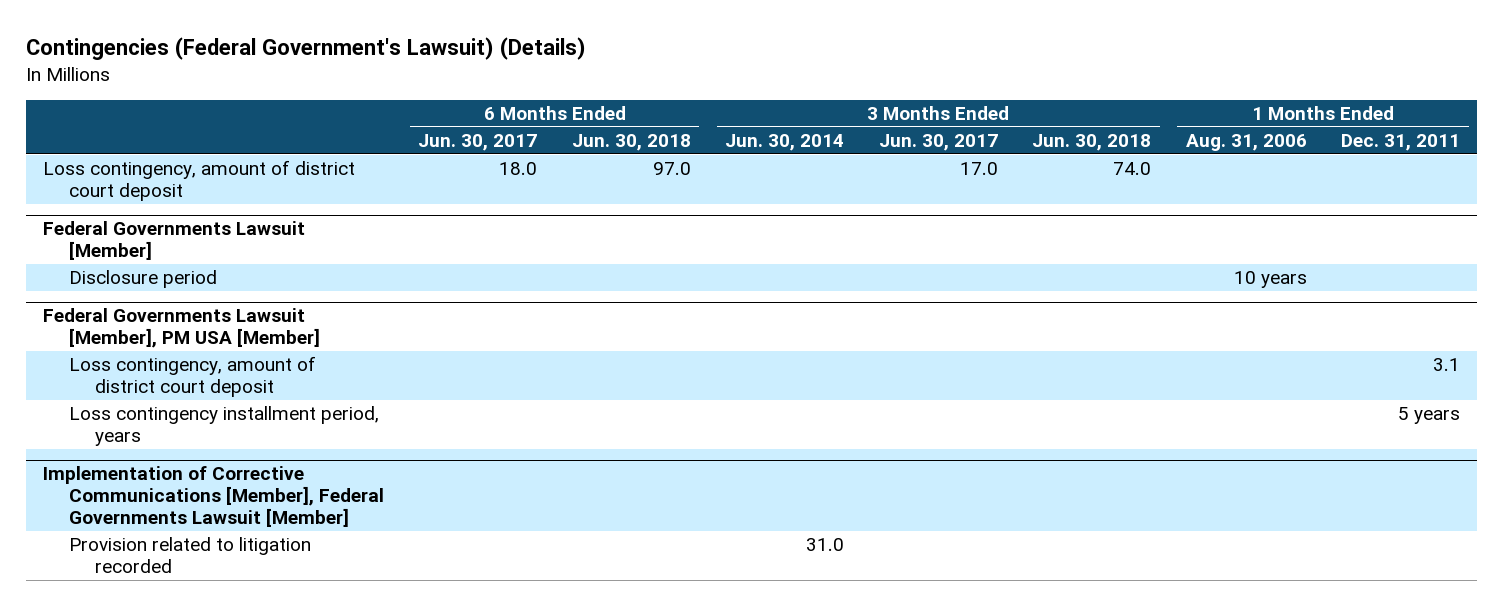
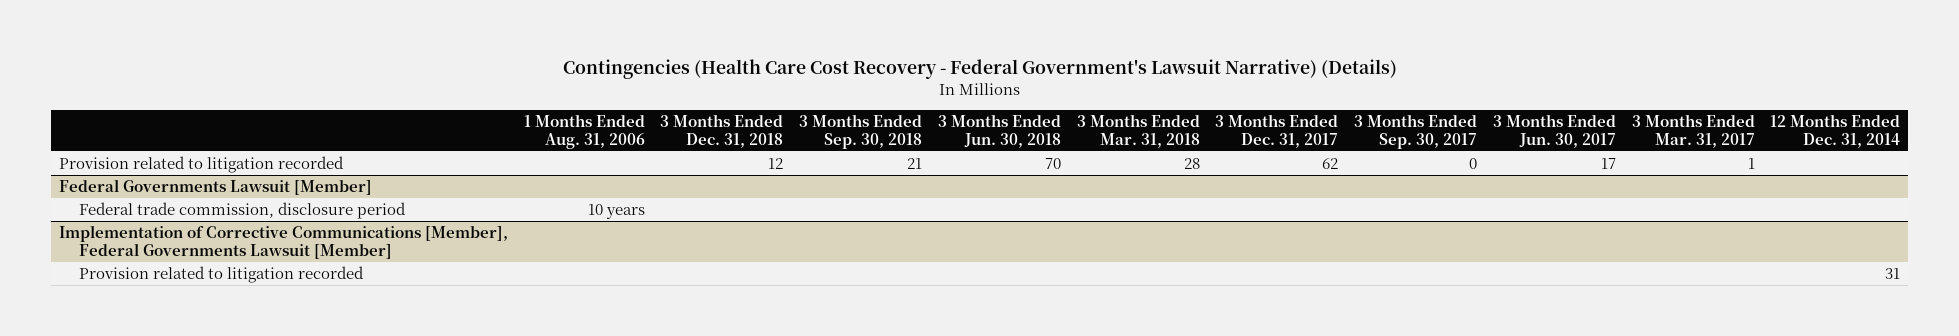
- Contingencies (Federal Government's Lawsuit) (Details)
+ Contingencies (Health Care Cost Recovery - Federal Government's Lawsuit Narrative) (Details)
- | 6 Months Ended Jun. 30, 2017 | 6 Months Ended Jun. 30, 2018 | 3 Months Ended Jun. 30, 2014 | 3 Months Ended Jun. 30, 2017 | 3 Months Ended Jun. 30, 2018 | 1 Months Ended Aug. 31, 2006 | 1 Months Ended Dec. 31, 2011
+ | 1 Months Ended Aug. 31, 2006 | 3 Months Ended Dec. 31, 2018 | 3 Months Ended Sep. 30, 2018 | 3 Months Ended Jun. 30, 2018 | 3 Months Ended Mar. 31, 2018 | 3 Months Ended Dec. 31, 2017 | 3 Months Ended Sep. 30, 2017 | 3 Months Ended Jun. 30, 2017 | 3 Months Ended Mar. 31, 2017 | 12 Months Ended Dec. 31, 2014
- Loss contingency, amount of district court deposit | 18.0 | 97.0 | | 17.0 | 74.0 | |
+ Provision related to litigation recorded | | 12 | 21 | 70 | 28 | 62 | 0 | 17 | 1 |
@ Federal Governments Lawsuit [Member]
- Disclosure period | | | | | | 10 years |
- Federal Governments Lawsuit [Member], PM USA [Member]
- Loss contingency, amount of district court deposit | | | | | | | 3.1
- Loss contingency installment period, years | | | | | | | 5 years
@ Federal Governments Lawsuit [Member]
+ Federal trade commission, disclosure period | 10 years | | | | | | | | |

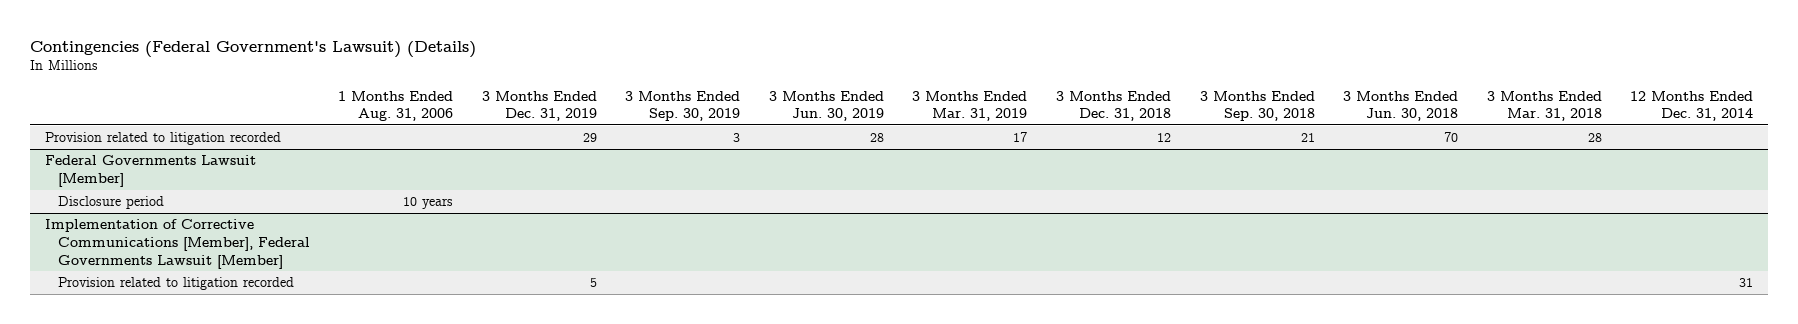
- Contingencies (Health Care Cost Recovery - Federal Government's Lawsuit Narrative) (Details)
+ Contingencies (Federal Government's Lawsuit) (Details)
- | 1 Months Ended Aug. 31, 2006 | 3 Months Ended Dec. 31, 2018 | 3 Months Ended Sep. 30, 2018 | 3 Months Ended Jun. 30, 2018 | 3 Months Ended Mar. 31, 2018 | 3 Months Ended Dec. 31, 2017 | 3 Months Ended Sep. 30, 2017 | 3 Months Ended Jun. 30, 2017 | 3 Months Ended Mar. 31, 2017 | 12 Months Ended Dec. 31, 2014
+ | 1 Months Ended Aug. 31, 2006 | 3 Months Ended Dec. 31, 2019 | 3 Months Ended Sep. 30, 2019 | 3 Months Ended Jun. 30, 2019 | 3 Months Ended Mar. 31, 2019 | 3 Months Ended Dec. 31, 2018 | 3 Months Ended Sep. 30, 2018 | 3 Months Ended Jun. 30, 2018 | 3 Months Ended Mar. 31, 2018 | 12 Months Ended Dec. 31, 2014
@ Federal Governments Lawsuit [Member]
- Federal trade commission, disclosure period | 10 years | | | | | | | | |
+ Disclosure period | 10 years | | | | | | | | |

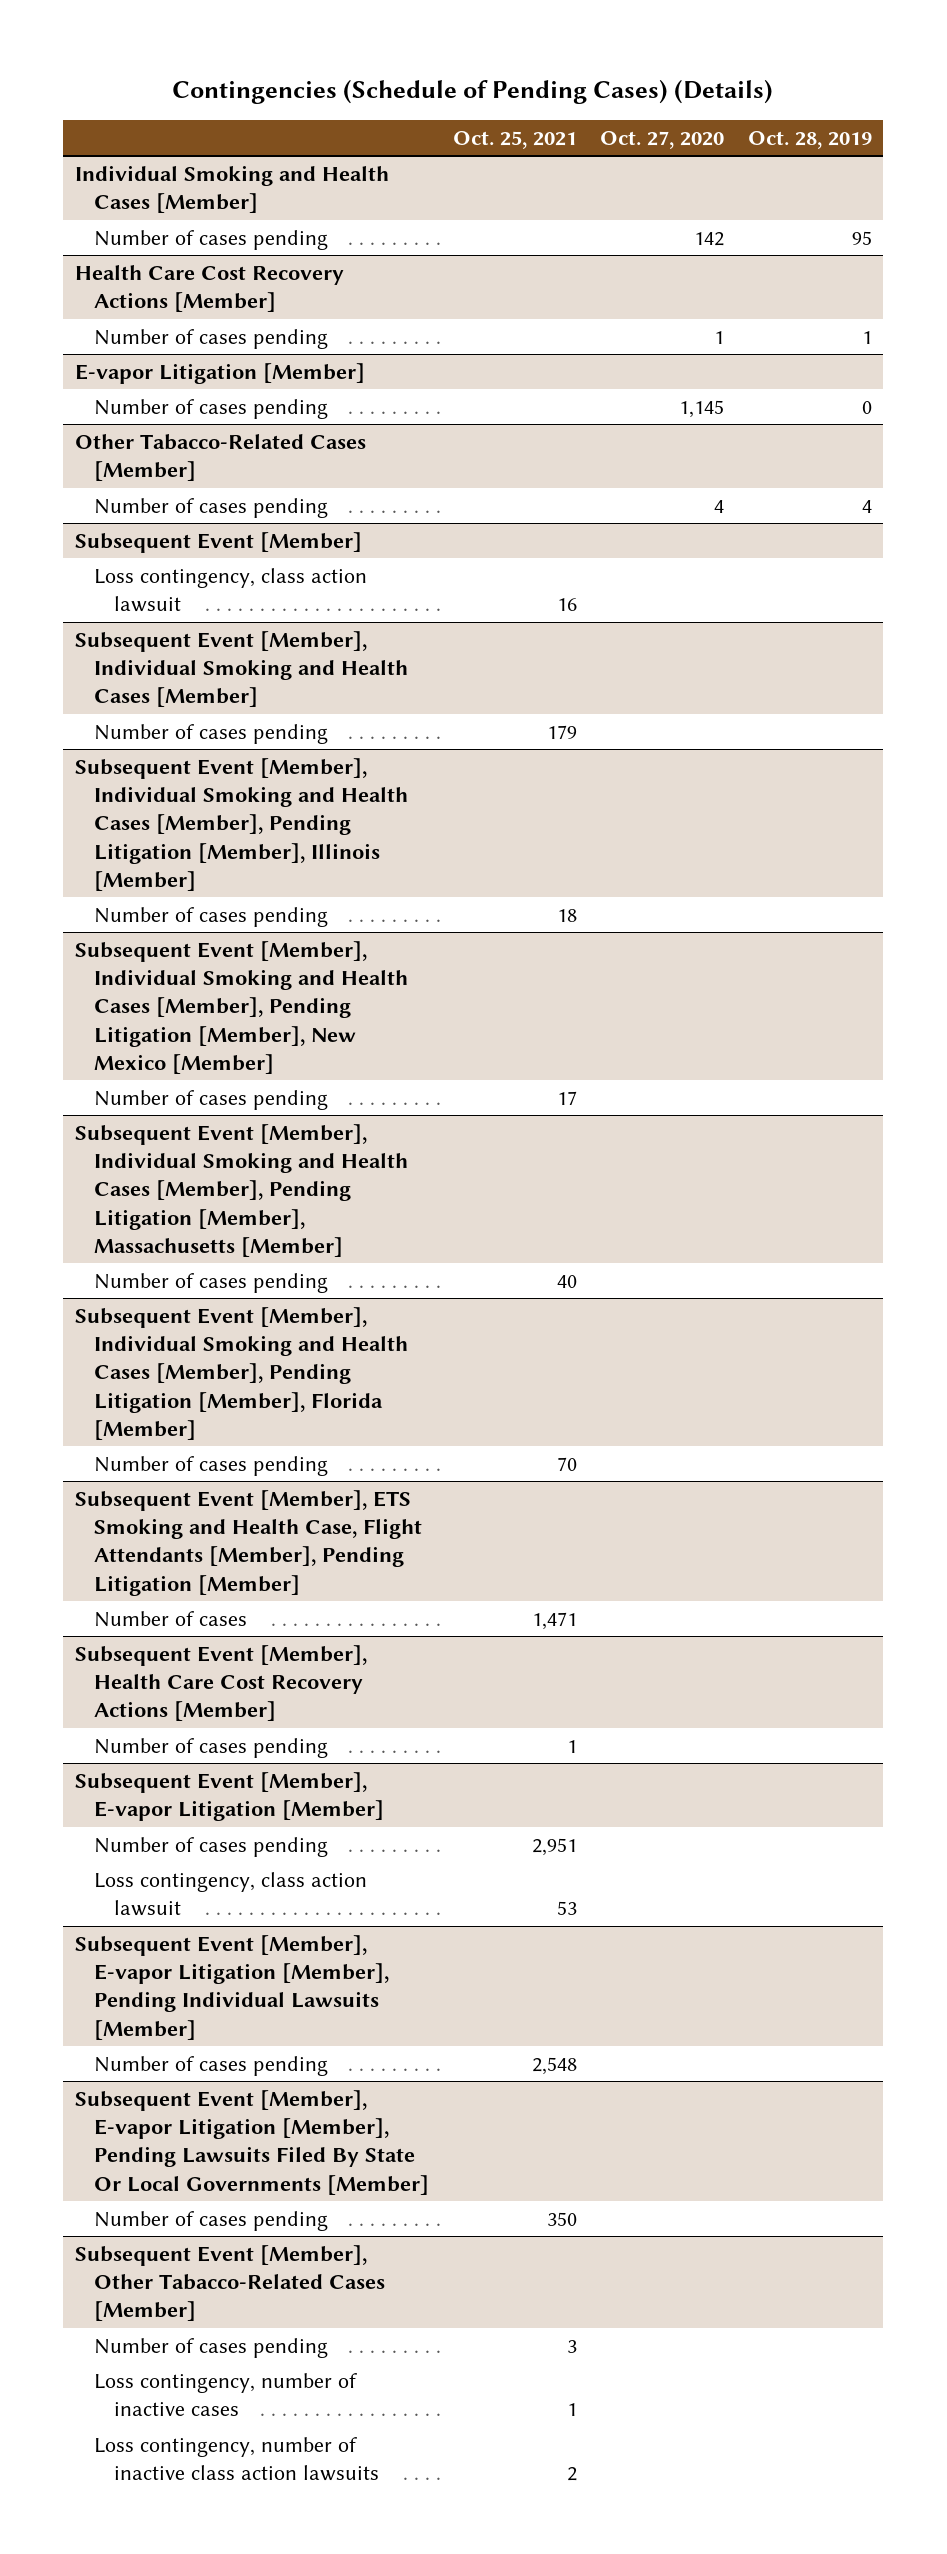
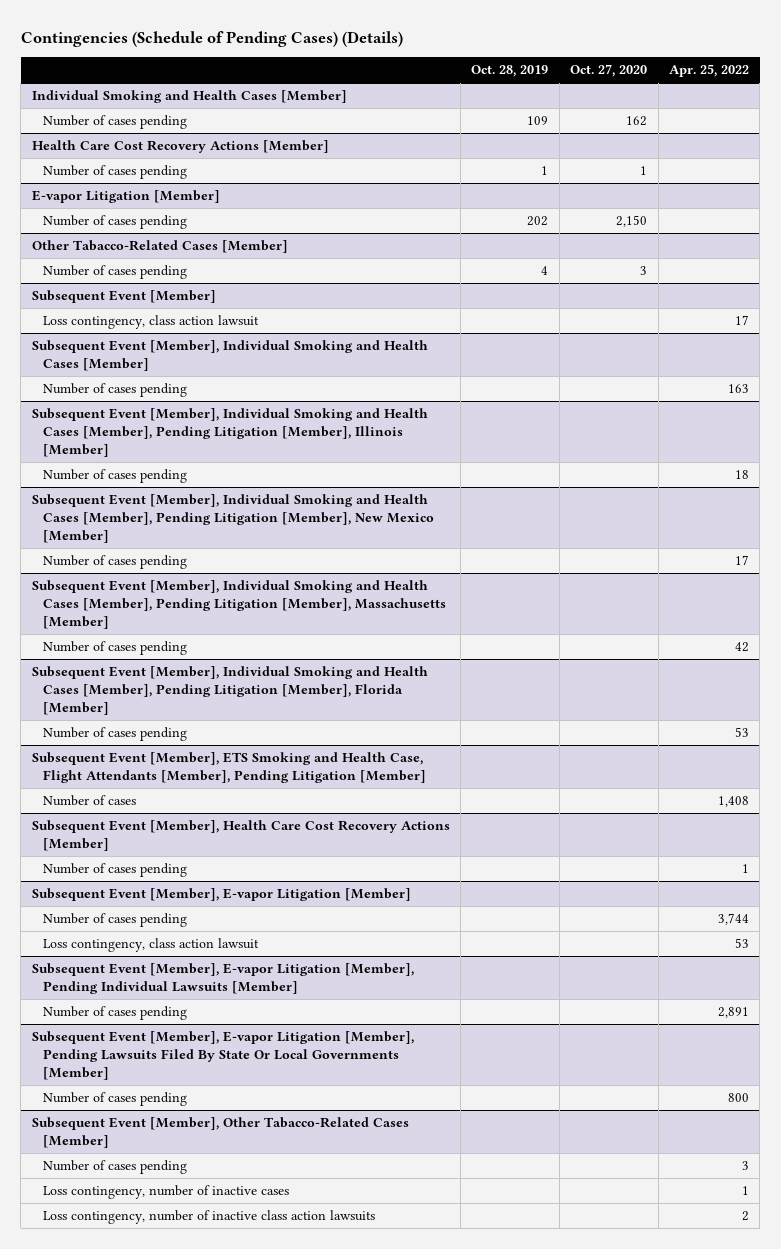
- | Oct. 25, 2021 | Oct. 27, 2020 | Oct. 28, 2019
+ | Oct. 28, 2019 | Oct. 27, 2020 | Apr. 25, 2022
@ Individual Smoking and Health Cases [Member]
- Number of cases pending | | 142 | 95
+ Number of cases pending | 109 | 162 |
@ E-vapor Litigation [Member]
- Number of cases pending | | 1,145 | 0
+ Number of cases pending | 202 | 2,150 |
@ Other Tabacco-Related Cases [Member]
- Number of cases pending | | 4 | 4
+ Number of cases pending | 4 | 3 |

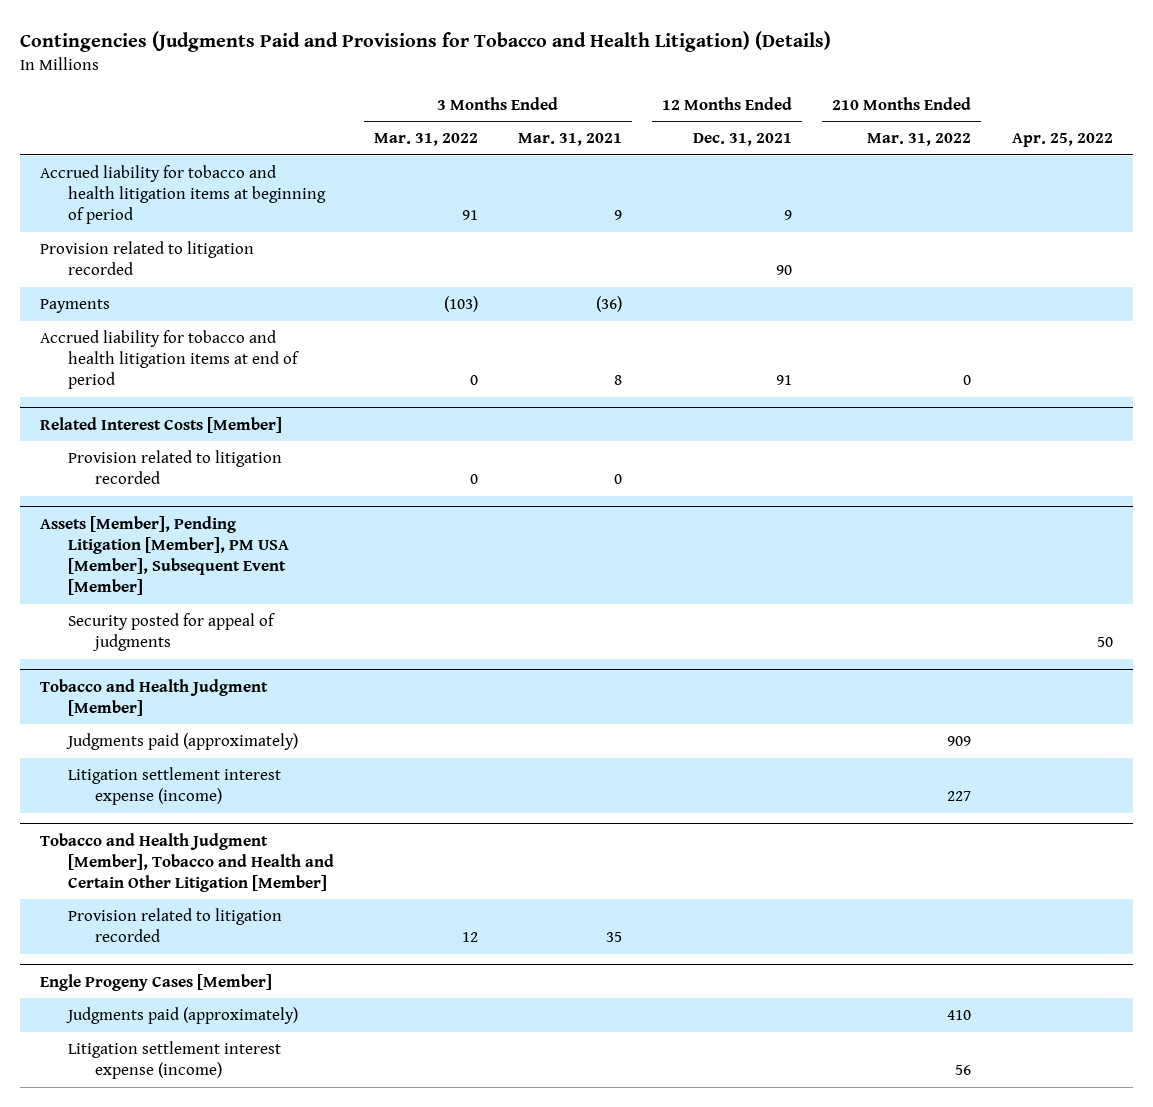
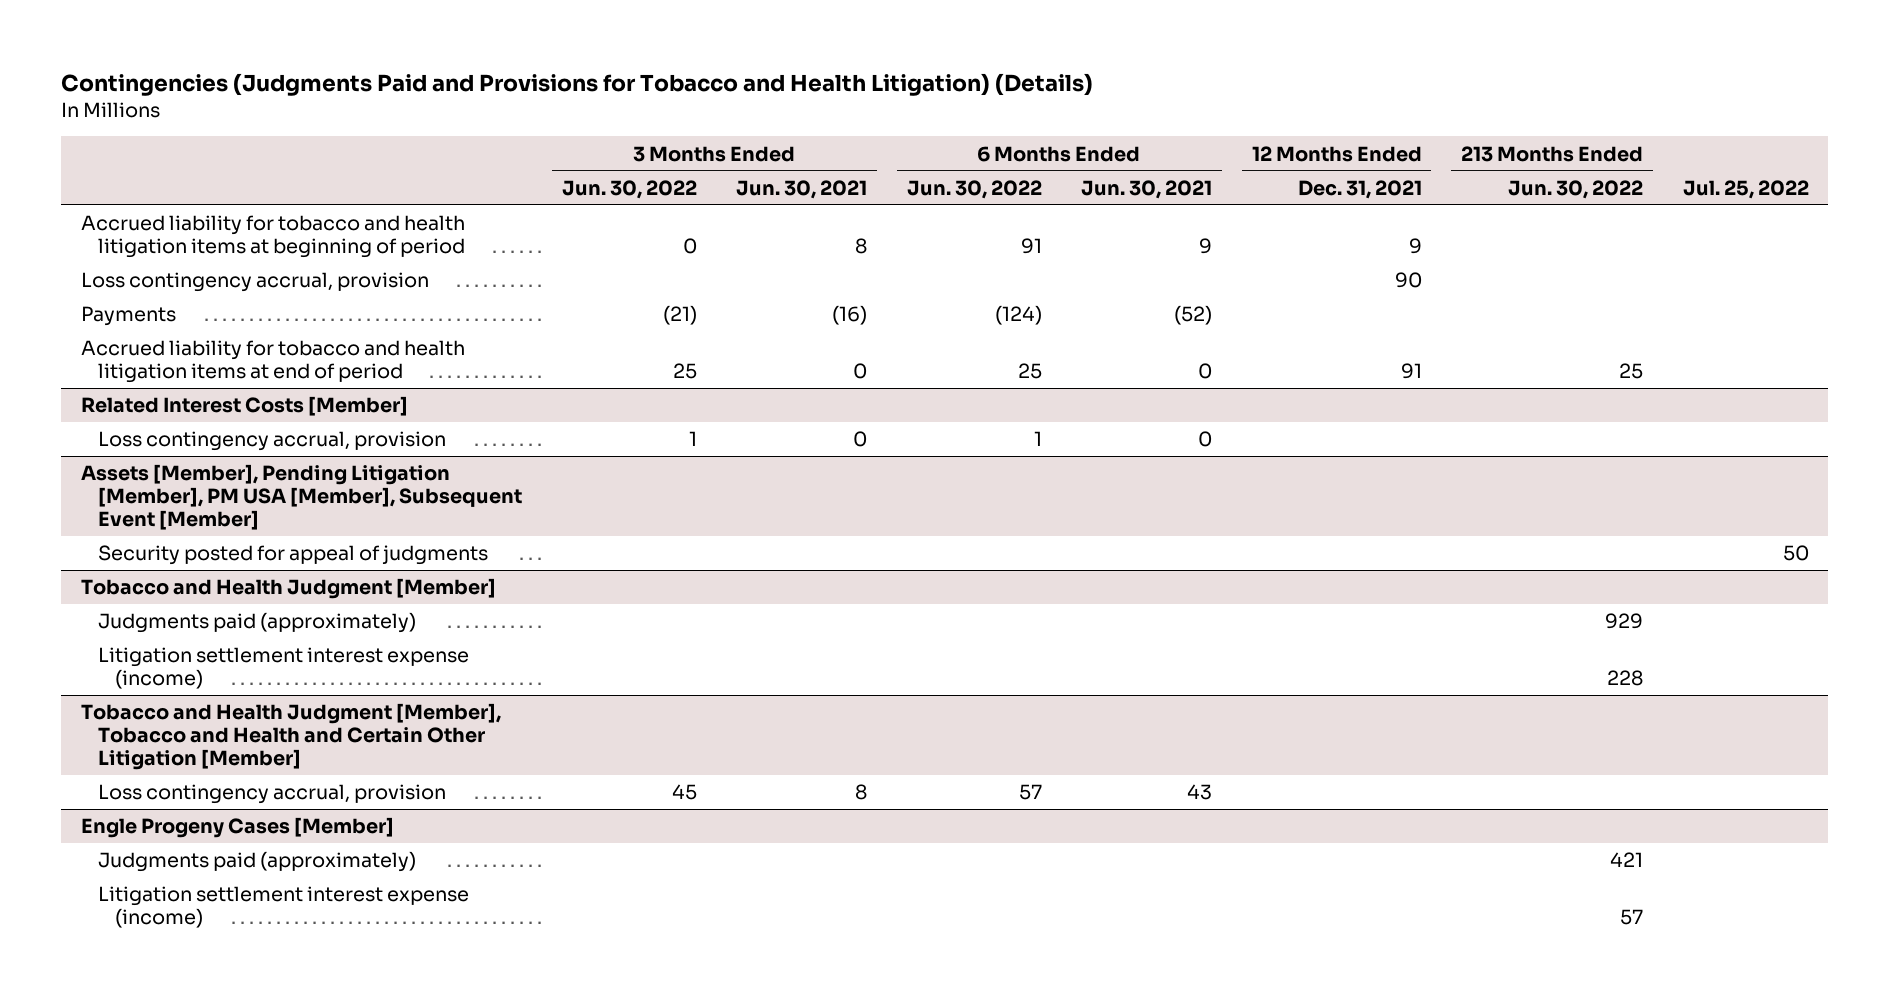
- | 3 Months Ended Mar. 31, 2022 | 3 Months Ended Mar. 31, 2021 | 12 Months Ended Dec. 31, 2021 | 210 Months Ended Mar. 31, 2022 | Apr. 25, 2022
+ | 3 Months Ended Jun. 30, 2022 | 3 Months Ended Jun. 30, 2021 | 6 Months Ended Jun. 30, 2022 | 6 Months Ended Jun. 30, 2021 | 12 Months Ended Dec. 31, 2021 | 213 Months Ended Jun. 30, 2022 | Jul. 25, 2022
- Provision related to litigation recorded | | | 90 | |
+ Loss contingency accrual, provision | | | | | 90 | |
@ Related Interest Costs [Member]
- Provision related to litigation recorded | 0 | 0 | | |
+ Loss contingency accrual, provision | 1 | 0 | 1 | 0 | | |
@ Tobacco and Health Judgment [Member], Tobacco and Health and Certain Other Litigation [Member]
- Provision related to litigation recorded | 12 | 35 | | |
+ Loss contingency accrual, provision | 45 | 8 | 57 | 43 | | |

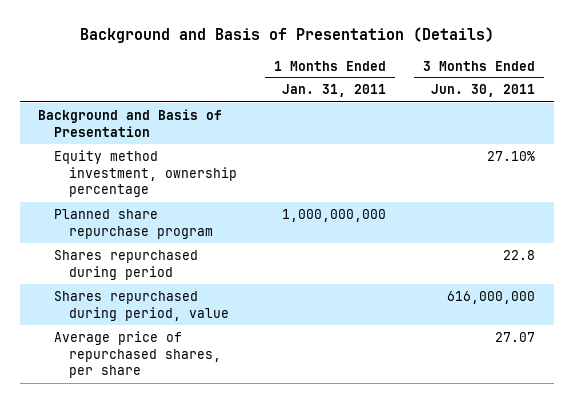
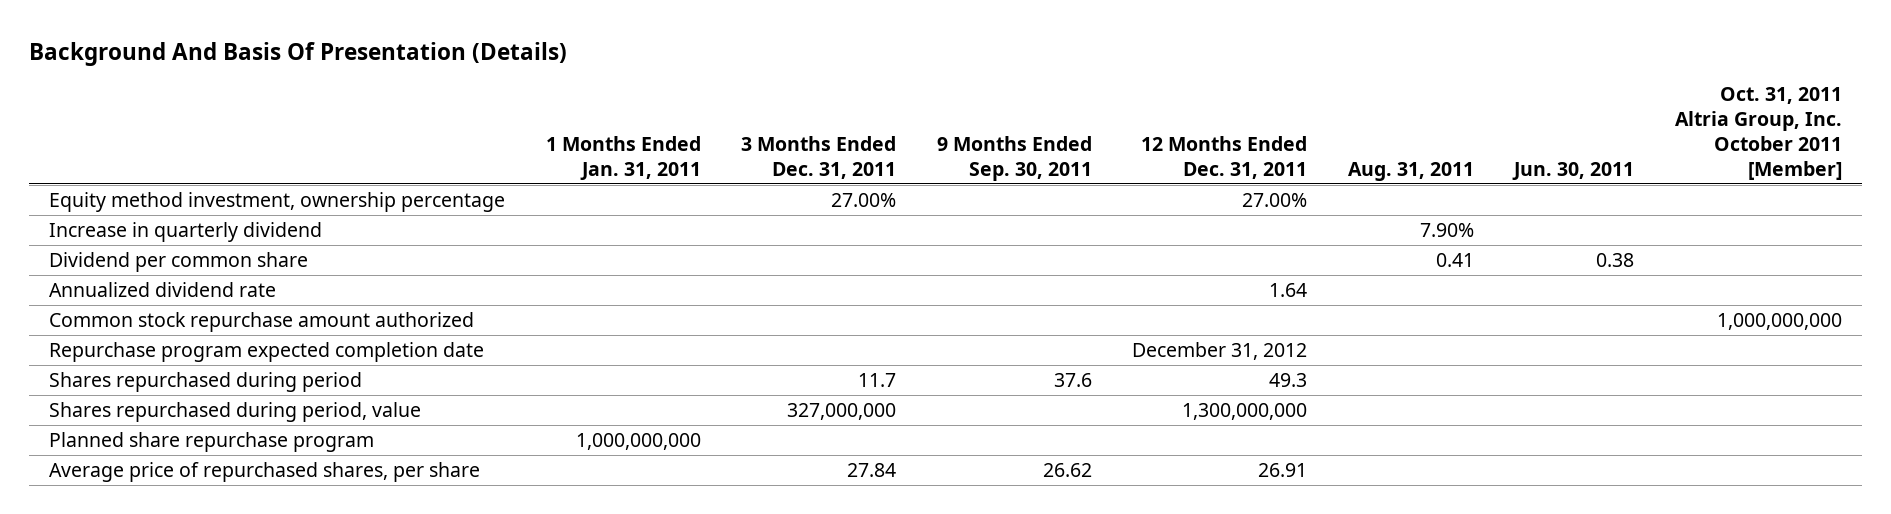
- Background and Basis of Presentation (Details)
+ Background And Basis Of Presentation (Details)
- | 1 Months Ended Jan. 31, 2011 | 3 Months Ended Jun. 30, 2011
+ | 1 Months Ended Jan. 31, 2011 | 3 Months Ended Dec. 31, 2011 | 9 Months Ended Sep. 30, 2011 | 12 Months Ended Dec. 31, 2011 | Aug. 31, 2011 | Jun. 30, 2011 | Oct. 31, 2011 Altria Group, Inc. October 2011 [Member]
- Background and Basis of Presentation
+ Increase in quarterly dividend | | | | | 7.90% | |
+ Dividend per common share | | | | | 0.41 | 0.38 |
+ Annualized dividend rate | | | | 1.64 | | |
+ Common stock repurchase amount authorized | | | | | | | 1,000,000,000
+ Repurchase program expected completion date | | | | December 31, 2012 | | |
moved down: Planned share repurchase program | 1,000,000,000 | | | | | |

